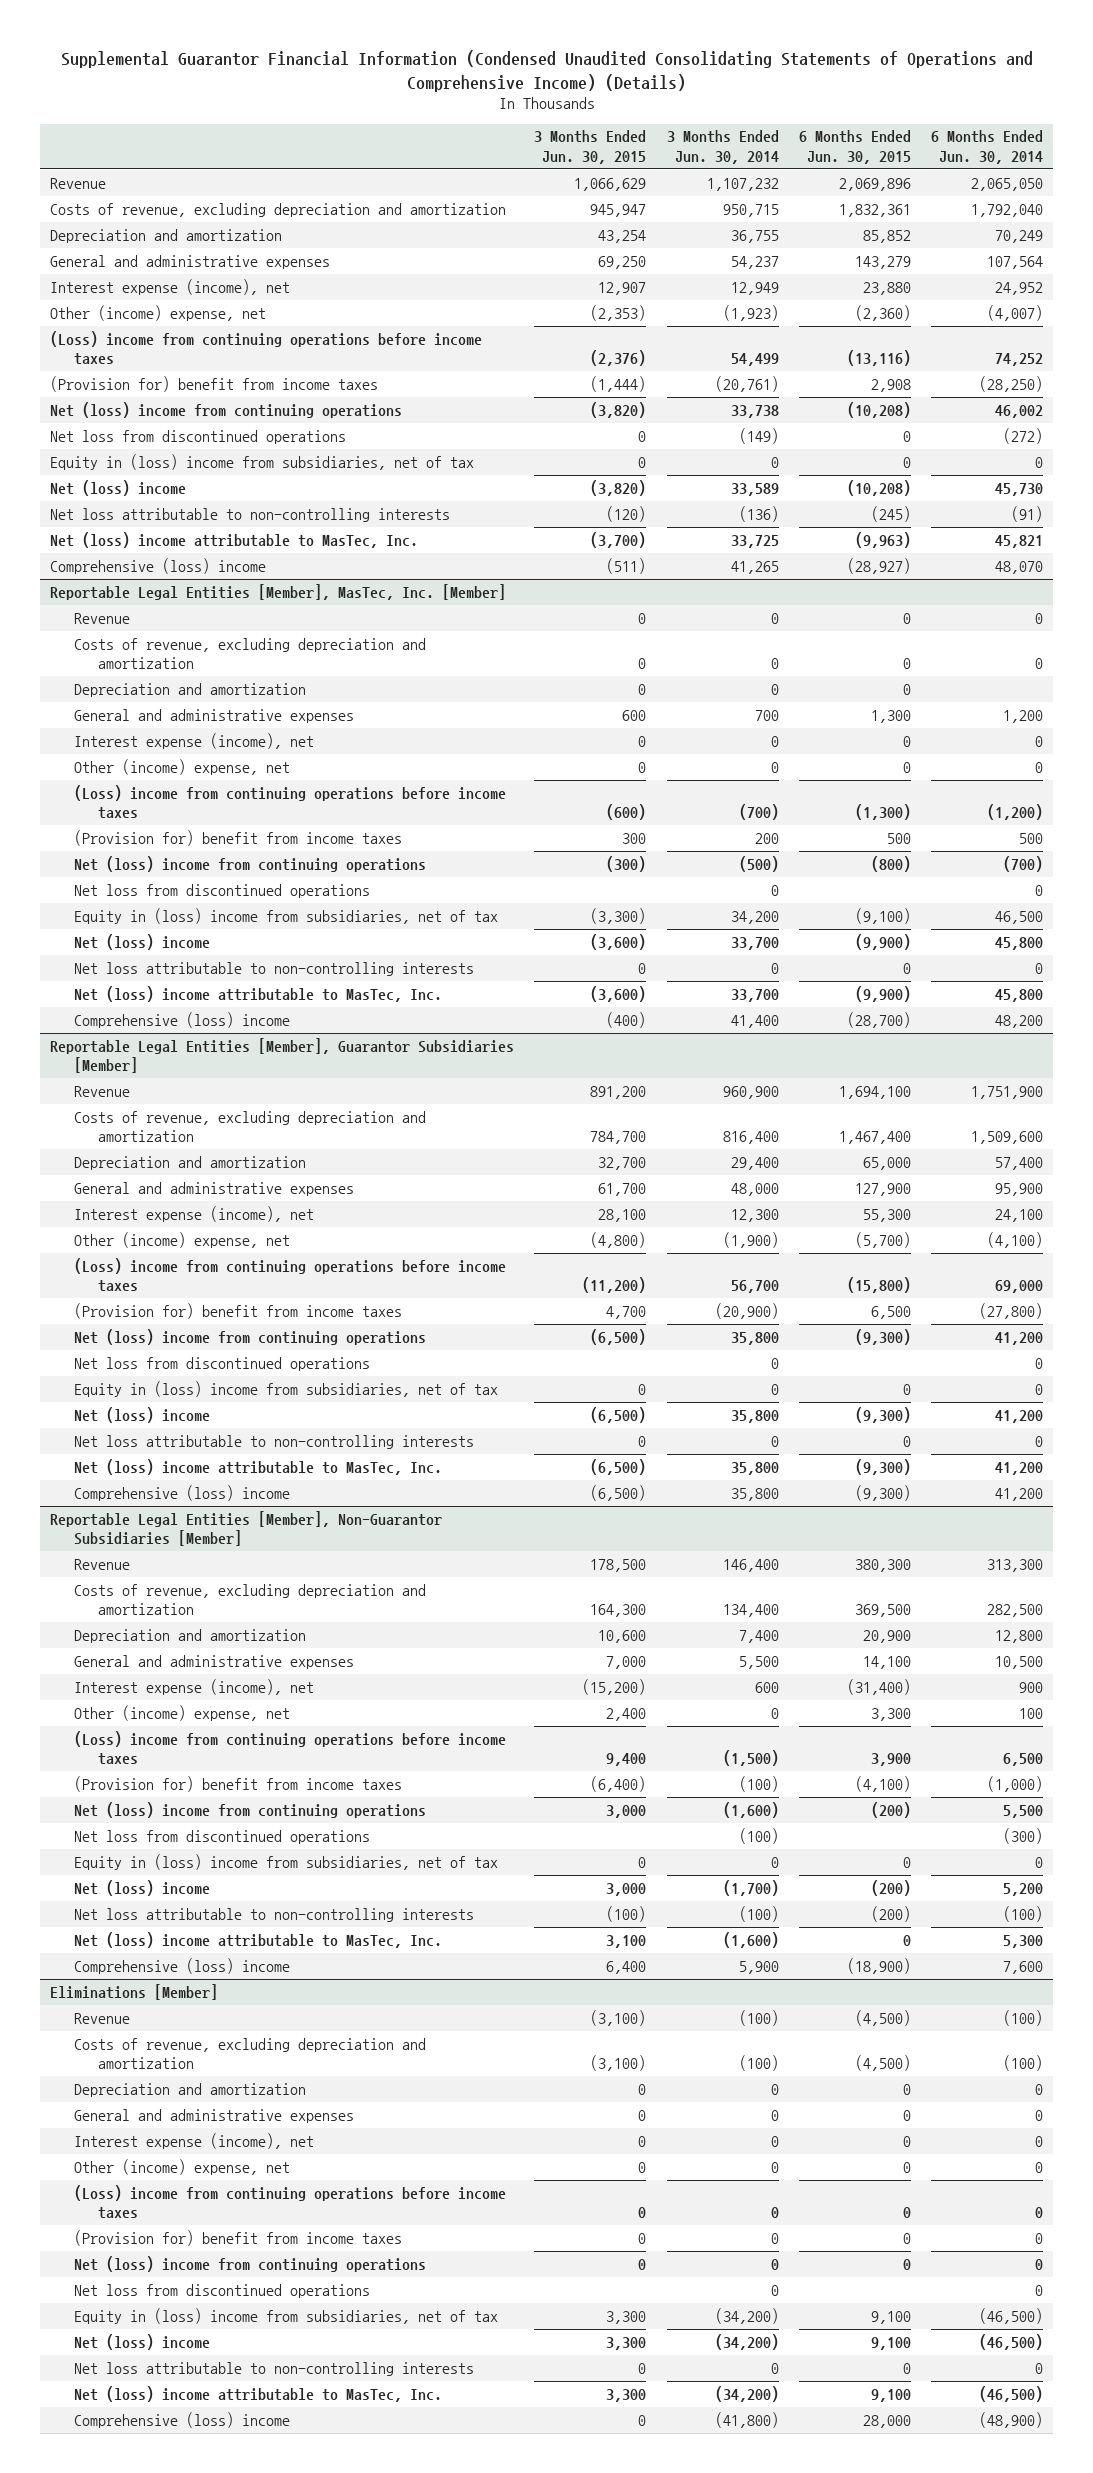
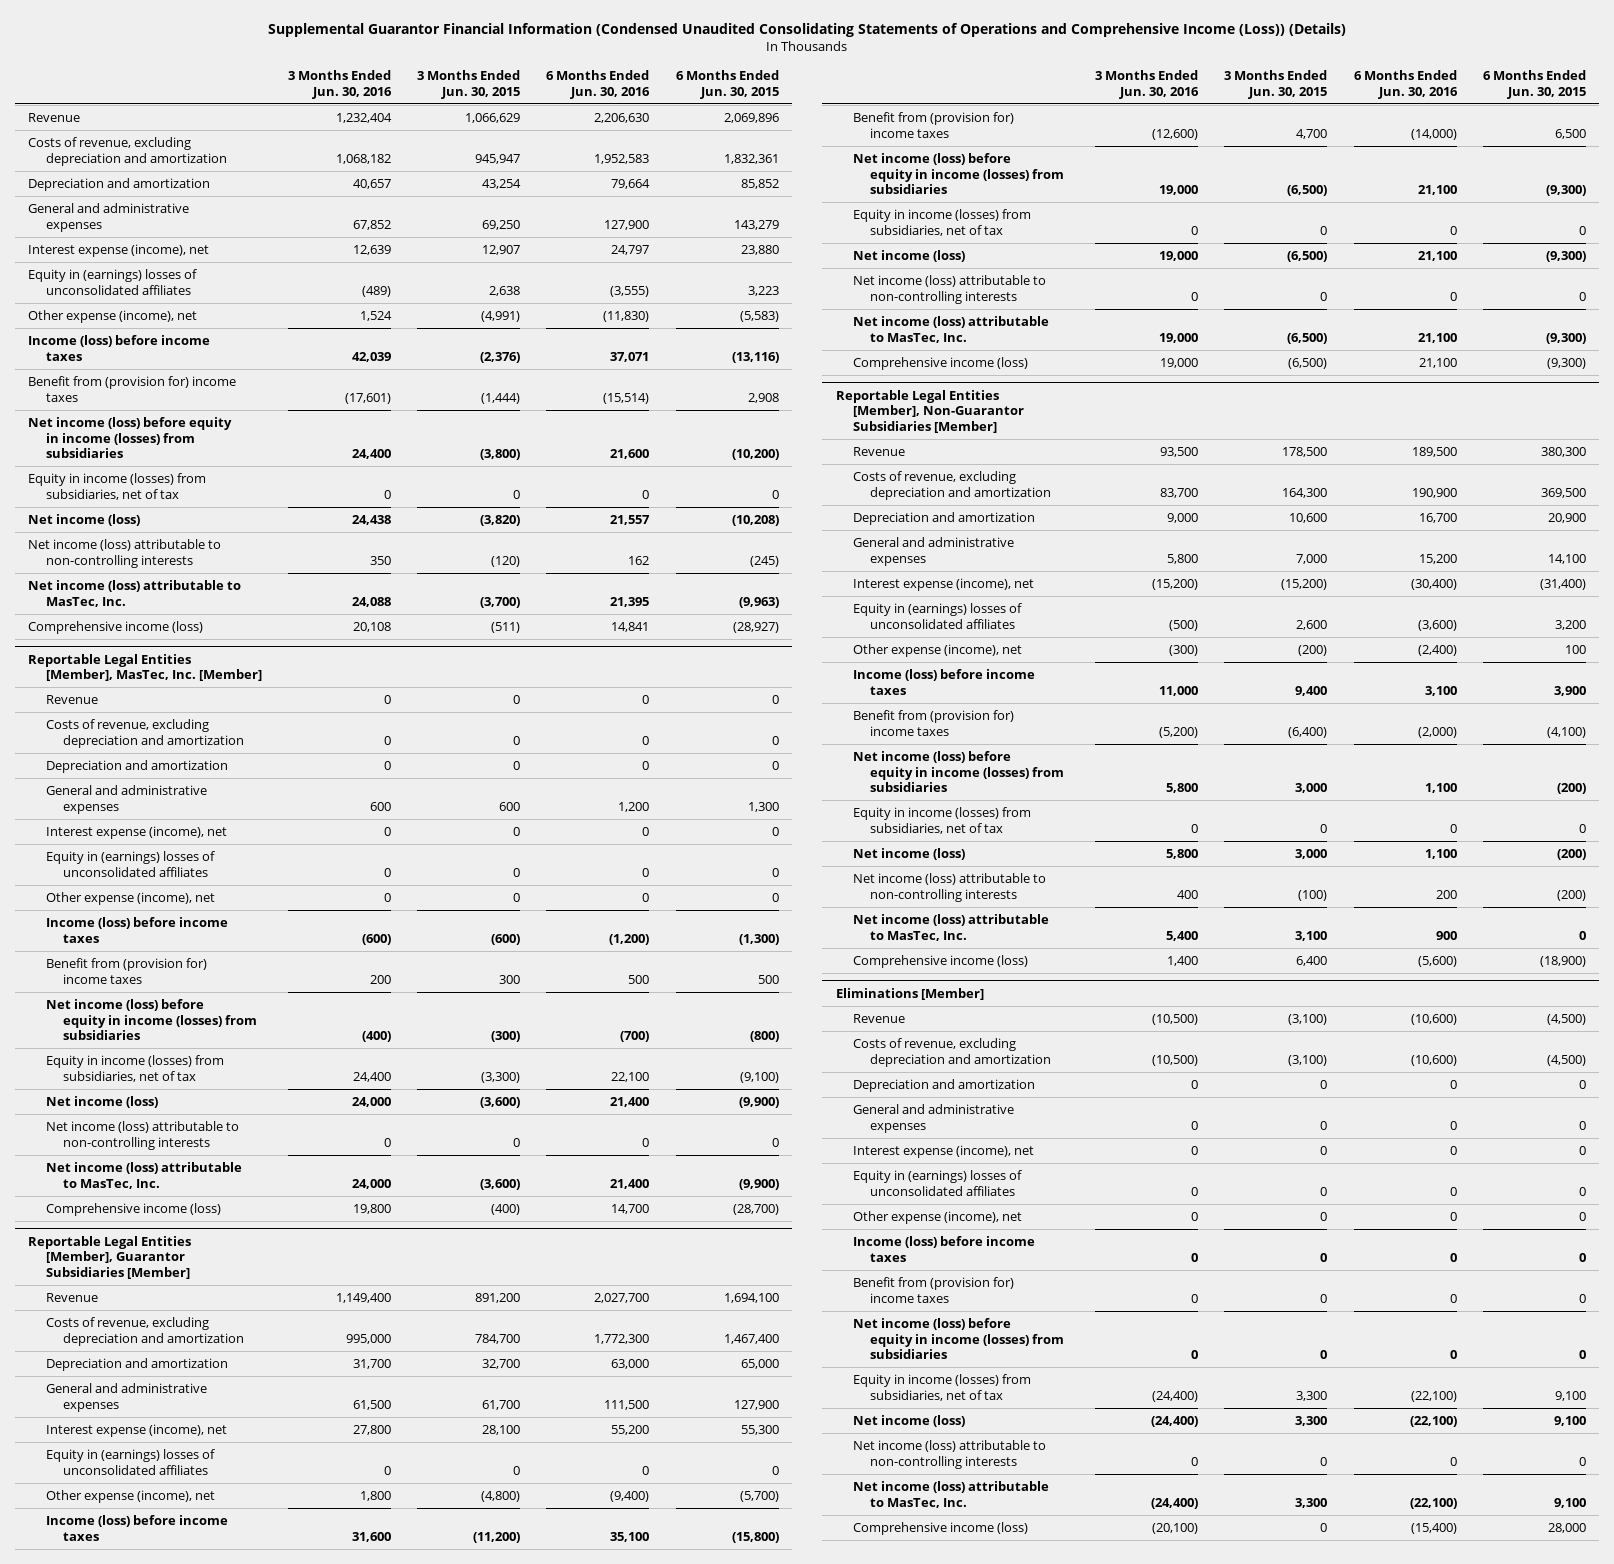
- Supplemental Guarantor Financial Information (Condensed Unaudited Consolidating Statements of Operations and Comprehensive Income) (Details)
+ Supplemental Guarantor Financial Information (Condensed Unaudited Consolidating Statements of Operations and Comprehensive Income (Loss)) (Details)
- | 3 Months Ended Jun. 30, 2015 | 3 Months Ended Jun. 30, 2014 | 6 Months Ended Jun. 30, 2015 | 6 Months Ended Jun. 30, 2014
+ | 3 Months Ended Jun. 30, 2016 | 3 Months Ended Jun. 30, 2015 | 6 Months Ended Jun. 30, 2016 | 6 Months Ended Jun. 30, 2015
- Other (income) expense, net | (2,353) | (1,923) | (2,360) | (4,007)
- (Loss) income from continuing operations before income taxes | (2,376) | 54,499 | (13,116) | 74,252
- (Provision for) benefit from income taxes | (1,444) | (20,761) | 2,908 | (28,250)
- Net (loss) income from continuing operations | (3,820) | 33,738 | (10,208) | 46,002
- Net loss from discontinued operations | 0 | (149) | 0 | (272)
- Equity in (loss) income from subsidiaries, net of tax | 0 | 0 | 0 | 0
- Net (loss) income | (3,820) | 33,589 | (10,208) | 45,730
- Net loss attributable to non-controlling interests | (120) | (136) | (245) | (91)
- Net (loss) income attributable to MasTec, Inc. | (3,700) | 33,725 | (9,963) | 45,821
- Comprehensive (loss) income | (511) | 41,265 | (28,927) | 48,070
+ Equity in (earnings) losses of unconsolidated affiliates | (489) | 2,638 | (3,555) | 3,223
+ Other expense (income), net | 1,524 | (4,991) | (11,830) | (5,583)
+ Income (loss) before income taxes | 42,039 | (2,376) | 37,071 | (13,116)
+ Benefit from (provision for) income taxes | (17,601) | (1,444) | (15,514) | 2,908
+ Net income (loss) before equity in income (losses) from subsidiaries | 24,400 | (3,800) | 21,600 | (10,200)
+ Equity in income (losses) from subsidiaries, net of tax | 0 | 0 | 0 | 0
+ Net income (loss) | 24,438 | (3,820) | 21,557 | (10,208)
+ Net income (loss) attributable to non-controlling interests | 350 | (120) | 162 | (245)
+ Net income (loss) attributable to MasTec, Inc. | 24,088 | (3,700) | 21,395 | (9,963)
+ Comprehensive income (loss) | 20,108 | (511) | 14,841 | (28,927)
@ Reportable Legal Entities [Member], MasTec, Inc. [Member]
- Other (income) expense, net | 0 | 0 | 0 | 0
- (Loss) income from continuing operations before income taxes | (600) | (700) | (1,300) | (1,200)
- (Provision for) benefit from income taxes | 300 | 200 | 500 | 500
- Net (loss) income from continuing operations | (300) | (500) | (800) | (700)
- Net loss from discontinued operations | | 0 | | 0
- Equity in (loss) income from subsidiaries, net of tax | (3,300) | 34,200 | (9,100) | 46,500
- Net (loss) income | (3,600) | 33,700 | (9,900) | 45,800
- Net loss attributable to non-controlling interests | 0 | 0 | 0 | 0
- Net (loss) income attributable to MasTec, Inc. | (3,600) | 33,700 | (9,900) | 45,800
- Comprehensive (loss) income | (400) | 41,400 | (28,700) | 48,200
+ Equity in (earnings) losses of unconsolidated affiliates | 0 | 0 | 0 | 0
+ Other expense (income), net | 0 | 0 | 0 | 0
+ Income (loss) before income taxes | (600) | (600) | (1,200) | (1,300)
+ Benefit from (provision for) income taxes | 200 | 300 | 500 | 500
+ Net income (loss) before equity in income (losses) from subsidiaries | (400) | (300) | (700) | (800)
+ Equity in income (losses) from subsidiaries, net of tax | 24,400 | (3,300) | 22,100 | (9,100)
+ Net income (loss) | 24,000 | (3,600) | 21,400 | (9,900)
+ Net income (loss) attributable to non-controlling interests | 0 | 0 | 0 | 0
+ Net income (loss) attributable to MasTec, Inc. | 24,000 | (3,600) | 21,400 | (9,900)
+ Comprehensive income (loss) | 19,800 | (400) | 14,700 | (28,700)
@ Reportable Legal Entities [Member], Guarantor Subsidiaries [Member]
- Other (income) expense, net | (4,800) | (1,900) | (5,700) | (4,100)
- (Loss) income from continuing operations before income taxes | (11,200) | 56,700 | (15,800) | 69,000
- (Provision for) benefit from income taxes | 4,700 | (20,900) | 6,500 | (27,800)
- Net (loss) income from continuing operations | (6,500) | 35,800 | (9,300) | 41,200
- Net loss from discontinued operations | | 0 | | 0
- Equity in (loss) income from subsidiaries, net of tax | 0 | 0 | 0 | 0
- Net (loss) income | (6,500) | 35,800 | (9,300) | 41,200
- Net loss attributable to non-controlling interests | 0 | 0 | 0 | 0
- Net (loss) income attributable to MasTec, Inc. | (6,500) | 35,800 | (9,300) | 41,200
- Comprehensive (loss) income | (6,500) | 35,800 | (9,300) | 41,200
+ Equity in (earnings) losses of unconsolidated affiliates | 0 | 0 | 0 | 0
+ Other expense (income), net | 1,800 | (4,800) | (9,400) | (5,700)
+ Income (loss) before income taxes | 31,600 | (11,200) | 35,100 | (15,800)
+ Benefit from (provision for) income taxes | (12,600) | 4,700 | (14,000) | 6,500
+ Net income (loss) before equity in income (losses) from subsidiaries | 19,000 | (6,500) | 21,100 | (9,300)
+ Equity in income (losses) from subsidiaries, net of tax | 0 | 0 | 0 | 0
+ Net income (loss) | 19,000 | (6,500) | 21,100 | (9,300)
+ Net income (loss) attributable to non-controlling interests | 0 | 0 | 0 | 0
+ Net income (loss) attributable to MasTec, Inc. | 19,000 | (6,500) | 21,100 | (9,300)
+ Comprehensive income (loss) | 19,000 | (6,500) | 21,100 | (9,300)
@ Reportable Legal Entities [Member], Non-Guarantor Subsidiaries [Member]
- Other (income) expense, net | 2,400 | 0 | 3,300 | 100
- (Loss) income from continuing operations before income taxes | 9,400 | (1,500) | 3,900 | 6,500
- (Provision for) benefit from income taxes | (6,400) | (100) | (4,100) | (1,000)
- Net (loss) income from continuing operations | 3,000 | (1,600) | (200) | 5,500
- Net loss from discontinued operations | | (100) | | (300)
- Equity in (loss) income from subsidiaries, net of tax | 0 | 0 | 0 | 0
- Net (loss) income | 3,000 | (1,700) | (200) | 5,200
- Net loss attributable to non-controlling interests | (100) | (100) | (200) | (100)
- Net (loss) income attributable to MasTec, Inc. | 3,100 | (1,600) | 0 | 5,300
- Comprehensive (loss) income | 6,400 | 5,900 | (18,900) | 7,600
+ Equity in (earnings) losses of unconsolidated affiliates | (500) | 2,600 | (3,600) | 3,200
+ Other expense (income), net | (300) | (200) | (2,400) | 100
+ Income (loss) before income taxes | 11,000 | 9,400 | 3,100 | 3,900
+ Benefit from (provision for) income taxes | (5,200) | (6,400) | (2,000) | (4,100)
+ Net income (loss) before equity in income (losses) from subsidiaries | 5,800 | 3,000 | 1,100 | (200)
+ Equity in income (losses) from subsidiaries, net of tax | 0 | 0 | 0 | 0
+ Net income (loss) | 5,800 | 3,000 | 1,100 | (200)
+ Net income (loss) attributable to non-controlling interests | 400 | (100) | 200 | (200)
+ Net income (loss) attributable to MasTec, Inc. | 5,400 | 3,100 | 900 | 0
+ Comprehensive income (loss) | 1,400 | 6,400 | (5,600) | (18,900)
@ Eliminations [Member]
- Other (income) expense, net | 0 | 0 | 0 | 0
- (Loss) income from continuing operations before income taxes | 0 | 0 | 0 | 0
- (Provision for) benefit from income taxes | 0 | 0 | 0 | 0
- Net (loss) income from continuing operations | 0 | 0 | 0 | 0
- Net loss from discontinued operations | | 0 | | 0
- Equity in (loss) income from subsidiaries, net of tax | 3,300 | (34,200) | 9,100 | (46,500)
- Net (loss) income | 3,300 | (34,200) | 9,100 | (46,500)
- Net loss attributable to non-controlling interests | 0 | 0 | 0 | 0
- Net (loss) income attributable to MasTec, Inc. | 3,300 | (34,200) | 9,100 | (46,500)
- Comprehensive (loss) income | 0 | (41,800) | 28,000 | (48,900)
+ Equity in (earnings) losses of unconsolidated affiliates | 0 | 0 | 0 | 0
+ Other expense (income), net | 0 | 0 | 0 | 0
+ Income (loss) before income taxes | 0 | 0 | 0 | 0
+ Benefit from (provision for) income taxes | 0 | 0 | 0 | 0
+ Net income (loss) before equity in income (losses) from subsidiaries | 0 | 0 | 0 | 0
+ Equity in income (losses) from subsidiaries, net of tax | (24,400) | 3,300 | (22,100) | 9,100
+ Net income (loss) | (24,400) | 3,300 | (22,100) | 9,100
+ Net income (loss) attributable to non-controlling interests | 0 | 0 | 0 | 0
+ Net income (loss) attributable to MasTec, Inc. | (24,400) | 3,300 | (22,100) | 9,100
+ Comprehensive income (loss) | (20,100) | 0 | (15,400) | 28,000

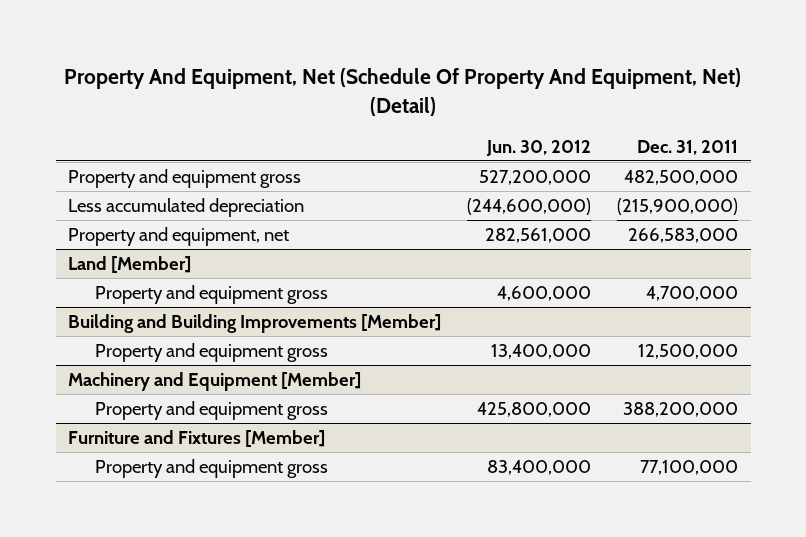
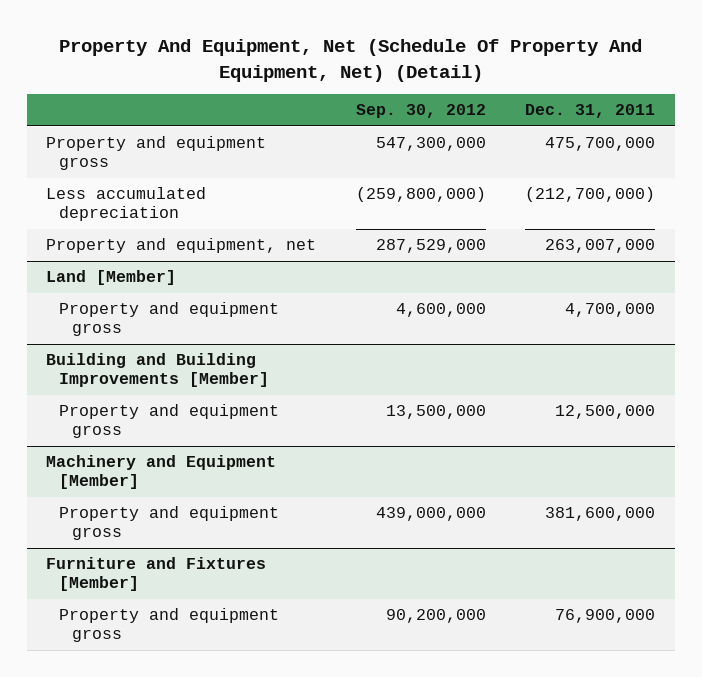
- | Jun. 30, 2012 | Dec. 31, 2011
+ | Sep. 30, 2012 | Dec. 31, 2011
- Property and equipment gross | 527,200,000 | 482,500,000
- Less accumulated depreciation | (244,600,000) | (215,900,000)
- Property and equipment, net | 282,561,000 | 266,583,000
+ Property and equipment gross | 547,300,000 | 475,700,000
+ Less accumulated depreciation | (259,800,000) | (212,700,000)
+ Property and equipment, net | 287,529,000 | 263,007,000
@ Machinery and Equipment [Member]
- Property and equipment gross | 425,800,000 | 388,200,000
+ Property and equipment gross | 439,000,000 | 381,600,000
@ Furniture and Fixtures [Member]
- Property and equipment gross | 83,400,000 | 77,100,000
+ Property and equipment gross | 90,200,000 | 76,900,000

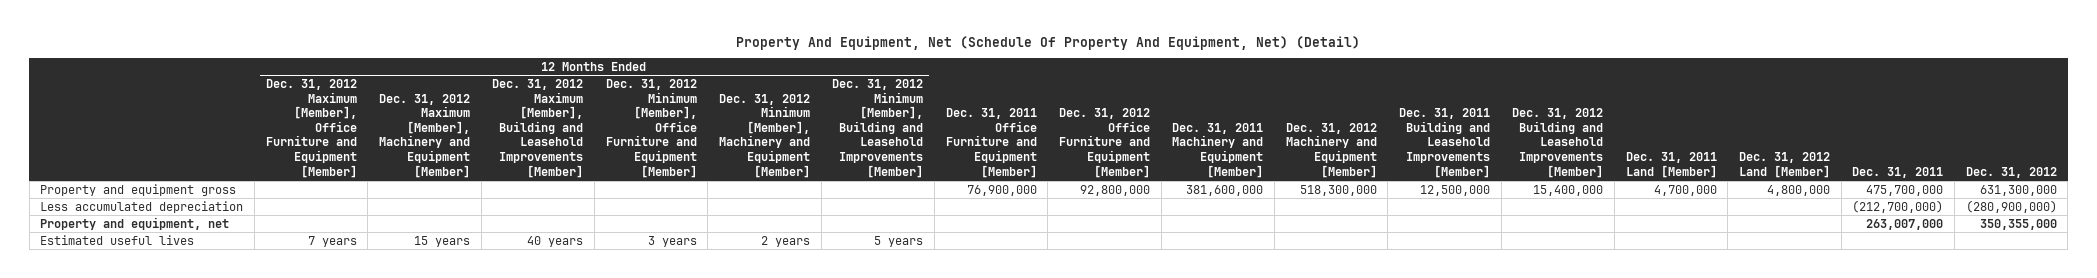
- | Sep. 30, 2012 | Dec. 31, 2011
+ | 12 Months Ended Dec. 31, 2012 Maximum [Member], Office Furniture and Equipment [Member] | 12 Months Ended Dec. 31, 2012 Maximum [Member], Machinery and Equipment [Member] | 12 Months Ended Dec. 31, 2012 Maximum [Member], Building and Leasehold Improvements [Member] | 12 Months Ended Dec. 31, 2012 Minimum [Member], Office Furniture and Equipment [Member] | 12 Months Ended Dec. 31, 2012 Minimum [Member], Machinery and Equipment [Member] | 12 Months Ended Dec. 31, 2012 Minimum [Member], Building and Leasehold Improvements [Member] | Dec. 31, 2011 Office Furniture and Equipment [Member] | Dec. 31, 2012 Office Furniture and Equipment [Member] | Dec. 31, 2011 Machinery and Equipment [Member] | Dec. 31, 2012 Machinery and Equipment [Member] | Dec. 31, 2011 Building and Leasehold Improvements [Member] | Dec. 31, 2012 Building and Leasehold Improvements [Member] | Dec. 31, 2011 Land [Member] | Dec. 31, 2012 Land [Member] | Dec. 31, 2011 | Dec. 31, 2012
- Land [Member]
- Property and equipment gross | 4,600,000 | 4,700,000
- Building and Building Improvements [Member]
- Property and equipment gross | 13,500,000 | 12,500,000
- Machinery and Equipment [Member]
- Property and equipment gross | 439,000,000 | 381,600,000
- Furniture and Fixtures [Member]
- Property and equipment gross | 90,200,000 | 76,900,000
+ Estimated useful lives | 7 years | 15 years | 40 years | 3 years | 2 years | 5 years | | | | | | | | | |

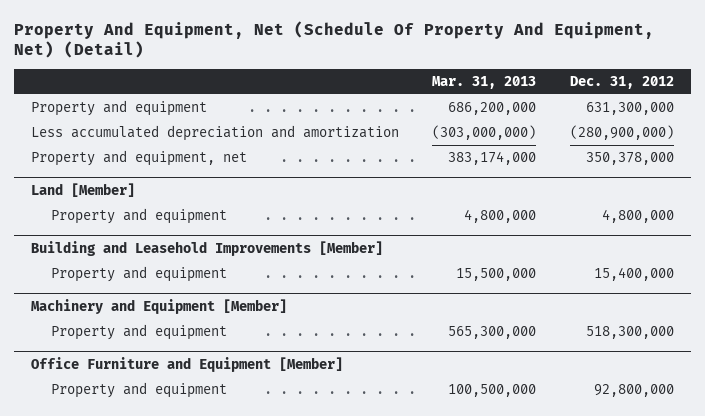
- | 12 Months Ended Dec. 31, 2012 Maximum [Member], Office Furniture and Equipment [Member] | 12 Months Ended Dec. 31, 2012 Maximum [Member], Machinery and Equipment [Member] | 12 Months Ended Dec. 31, 2012 Maximum [Member], Building and Leasehold Improvements [Member] | 12 Months Ended Dec. 31, 2012 Minimum [Member], Office Furniture and Equipment [Member] | 12 Months Ended Dec. 31, 2012 Minimum [Member], Machinery and Equipment [Member] | 12 Months Ended Dec. 31, 2012 Minimum [Member], Building and Leasehold Improvements [Member] | Dec. 31, 2011 Office Furniture and Equipment [Member] | Dec. 31, 2012 Office Furniture and Equipment [Member] | Dec. 31, 2011 Machinery and Equipment [Member] | Dec. 31, 2012 Machinery and Equipment [Member] | Dec. 31, 2011 Building and Leasehold Improvements [Member] | Dec. 31, 2012 Building and Leasehold Improvements [Member] | Dec. 31, 2011 Land [Member] | Dec. 31, 2012 Land [Member] | Dec. 31, 2011 | Dec. 31, 2012
+ | Mar. 31, 2013 | Dec. 31, 2012
- Property and equipment gross | | | | | | | 76,900,000 | 92,800,000 | 381,600,000 | 518,300,000 | 12,500,000 | 15,400,000 | 4,700,000 | 4,800,000 | 475,700,000 | 631,300,000
- Less accumulated depreciation | | | | | | | | | | | | | | | (212,700,000) | (280,900,000)
- Property and equipment, net | | | | | | | | | | | | | | | 263,007,000 | 350,355,000
- Estimated useful lives | 7 years | 15 years | 40 years | 3 years | 2 years | 5 years | | | | | | | | | |
+ Property and equipment | 686,200,000 | 631,300,000
+ Less accumulated depreciation and amortization | (303,000,000) | (280,900,000)
+ Property and equipment, net | 383,174,000 | 350,378,000
+ Land [Member]
+ Property and equipment | 4,800,000 | 4,800,000
+ Building and Leasehold Improvements [Member]
+ Property and equipment | 15,500,000 | 15,400,000
+ Machinery and Equipment [Member]
+ Property and equipment | 565,300,000 | 518,300,000
+ Office Furniture and Equipment [Member]
+ Property and equipment | 100,500,000 | 92,800,000

